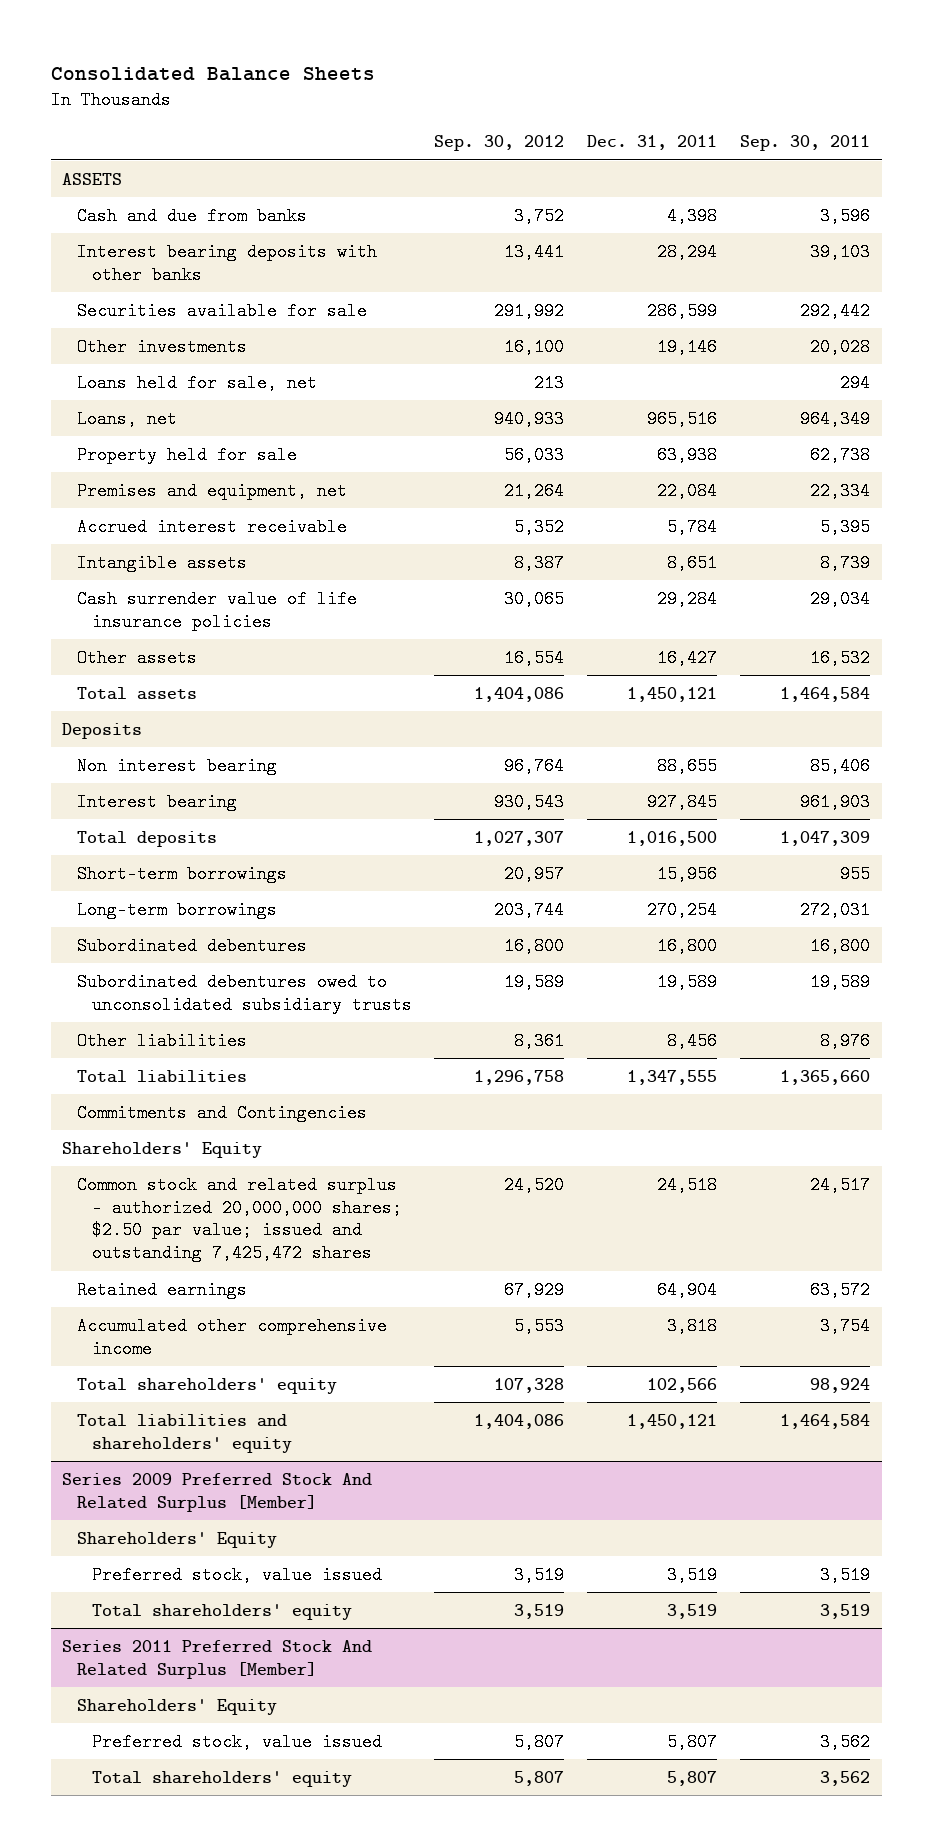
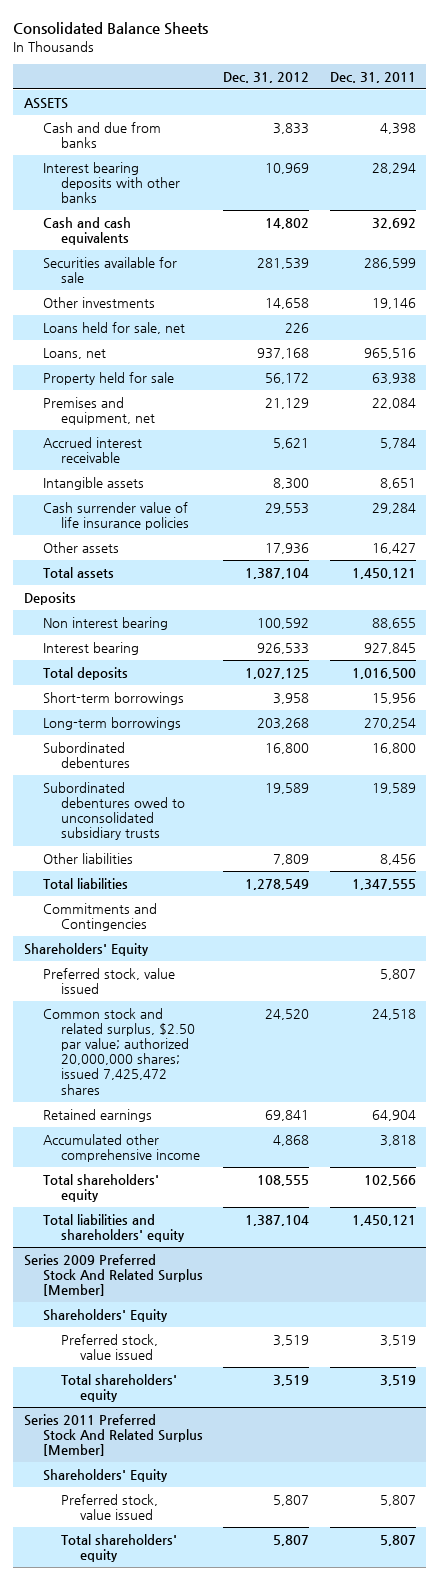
- | Sep. 30, 2012 | Dec. 31, 2011 | Sep. 30, 2011
+ | Dec. 31, 2012 | Dec. 31, 2011
+ Cash and cash equivalents | 14,802 | 32,692
- Common stock and related surplus - authorized 20,000,000 shares; $2.50 par value; issued and outstanding 7,425,472 shares | 24,520 | 24,518 | 24,517
+ Preferred stock, value issued | | 5,807
+ Common stock and related surplus, $2.50 par value; authorized 20,000,000 shares; issued 7,425,472 shares | 24,520 | 24,518

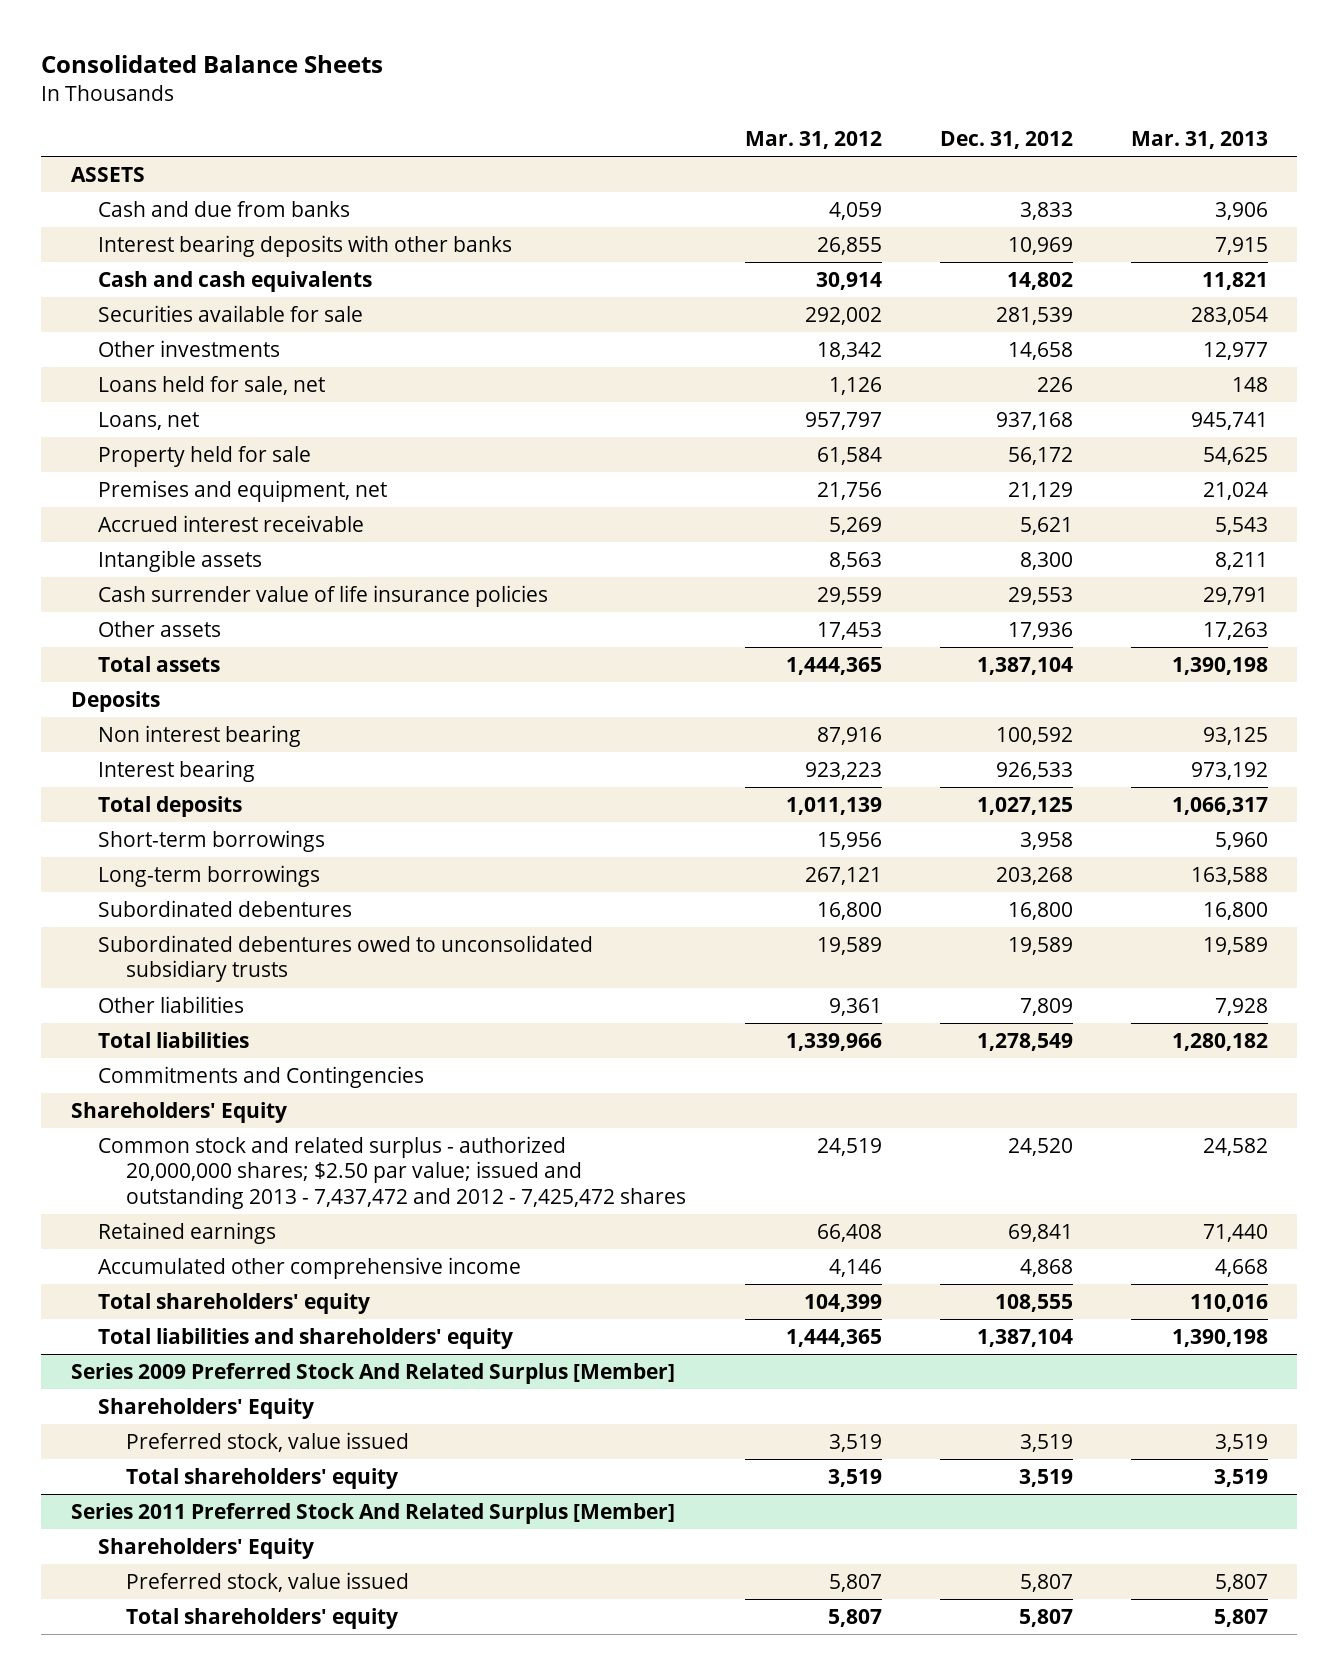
- | Dec. 31, 2012 | Dec. 31, 2011
+ | Mar. 31, 2012 | Dec. 31, 2012 | Mar. 31, 2013
- Preferred stock, value issued | | 5,807
- Common stock and related surplus, $2.50 par value; authorized 20,000,000 shares; issued 7,425,472 shares | 24,520 | 24,518
+ Common stock and related surplus - authorized 20,000,000 shares; $2.50 par value; issued and outstanding 2013 - 7,437,472 and 2012 - 7,425,472 shares | 24,519 | 24,520 | 24,582

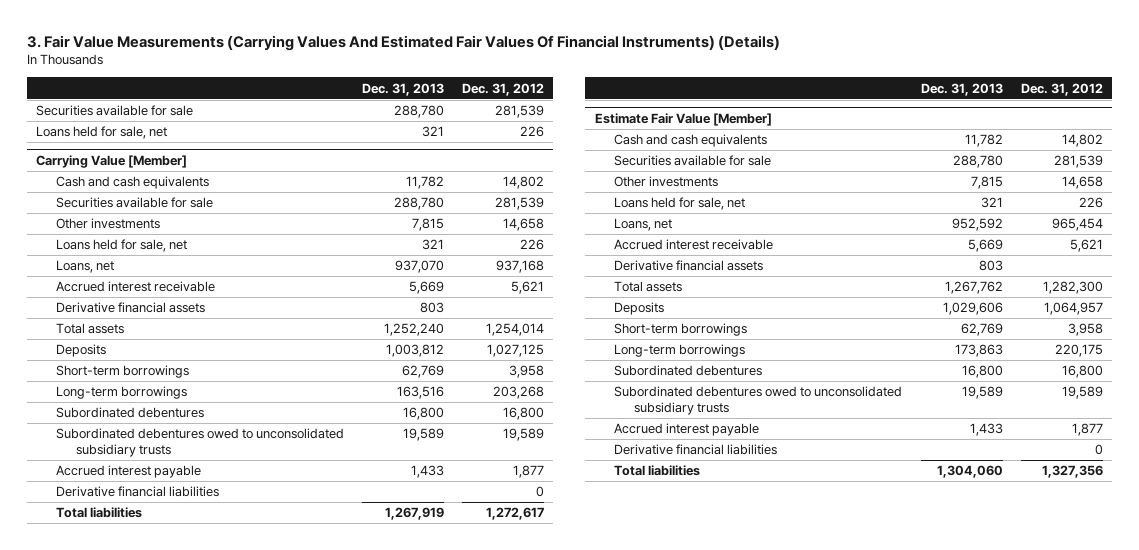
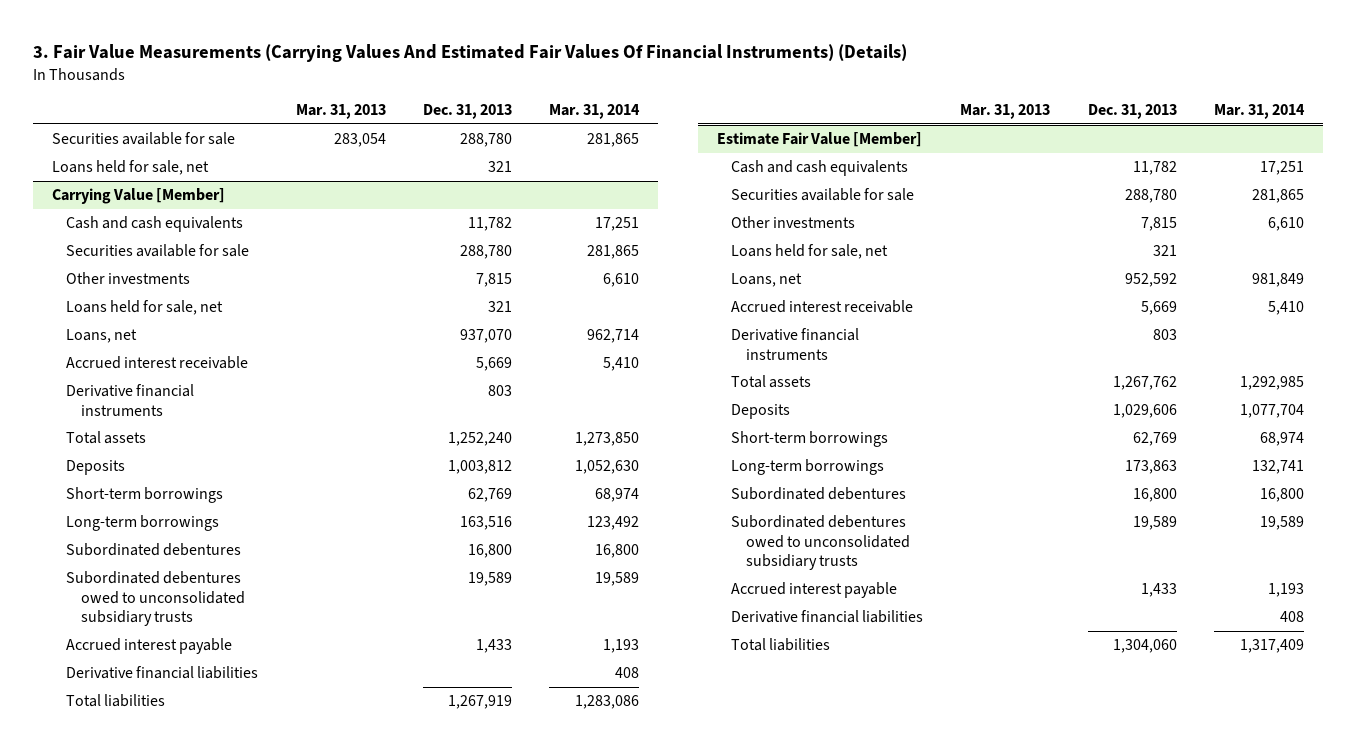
- | Dec. 31, 2013 | Dec. 31, 2012
+ | Mar. 31, 2013 | Dec. 31, 2013 | Mar. 31, 2014
@ Carrying Value [Member]
- Derivative financial assets | 803 |
+ Derivative financial instruments | | 803 |
@ Estimate Fair Value [Member]
- Derivative financial assets | 803 |
+ Derivative financial instruments | | 803 |

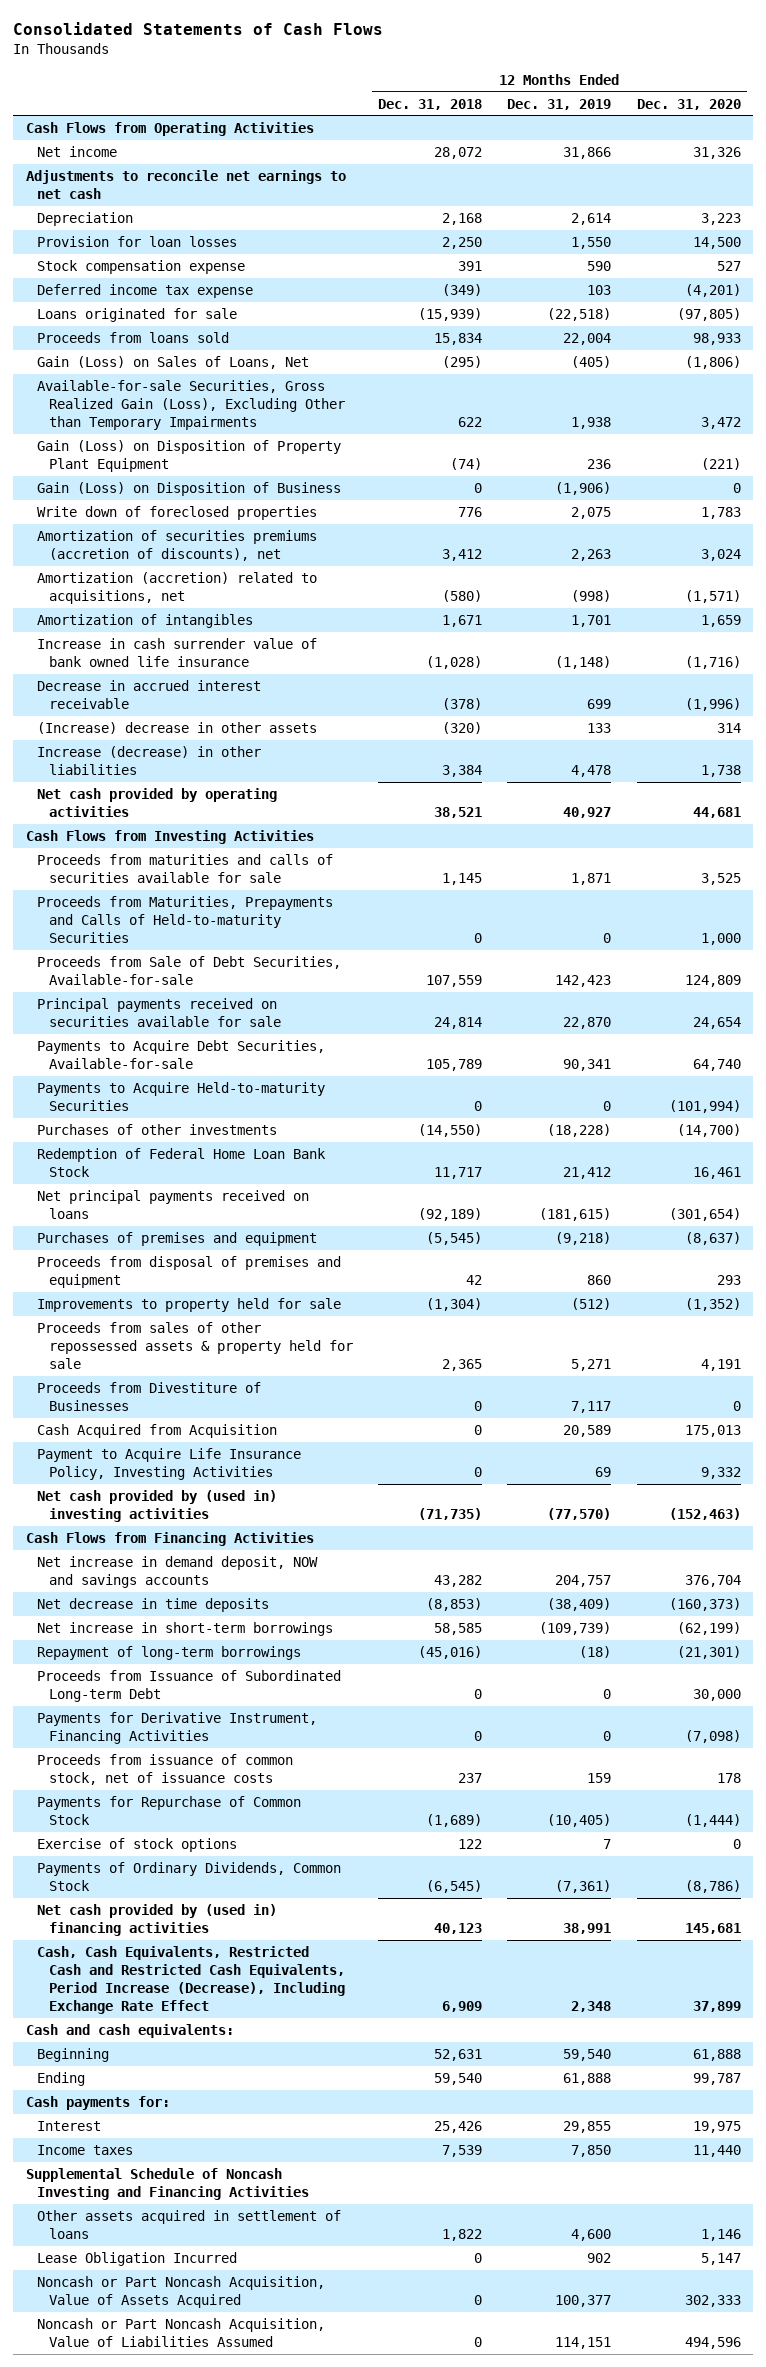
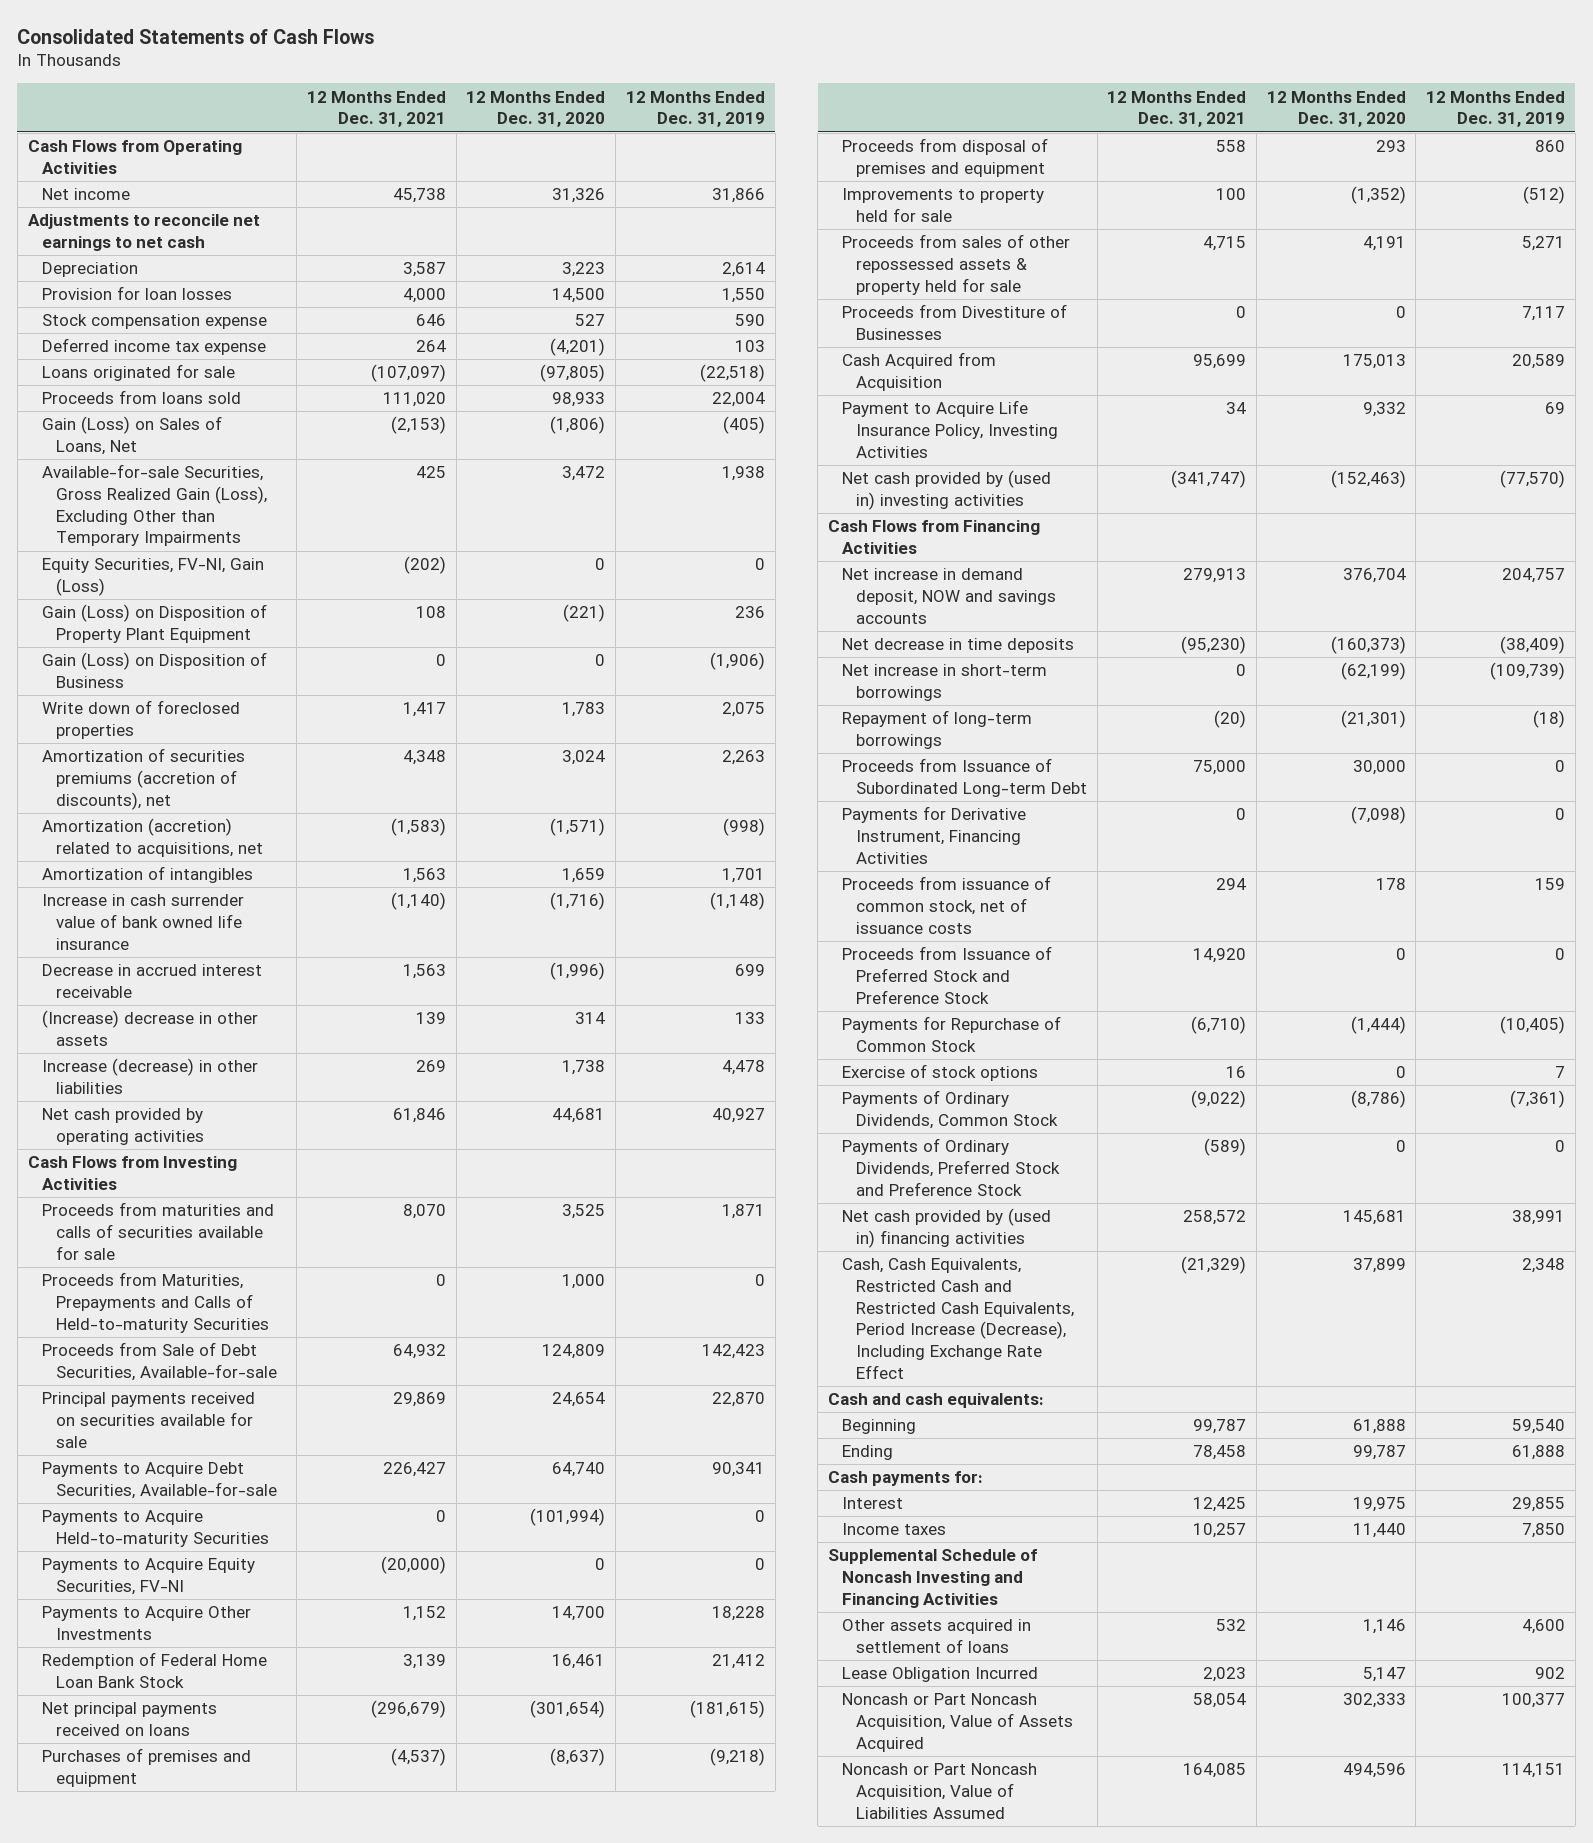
- | 12 Months Ended Dec. 31, 2018 | 12 Months Ended Dec. 31, 2019 | 12 Months Ended Dec. 31, 2020
+ | 12 Months Ended Dec. 31, 2021 | 12 Months Ended Dec. 31, 2020 | 12 Months Ended Dec. 31, 2019
+ Equity Securities, FV-NI, Gain (Loss) | (202) | 0 | 0
- Purchases of other investments | (14,550) | (18,228) | (14,700)
+ Payments to Acquire Equity Securities, FV-NI | (20,000) | 0 | 0
+ Payments to Acquire Other Investments | 1,152 | 14,700 | 18,228
+ Proceeds from Issuance of Preferred Stock and Preference Stock | 14,920 | 0 | 0
+ Payments of Ordinary Dividends, Preferred Stock and Preference Stock | (589) | 0 | 0

